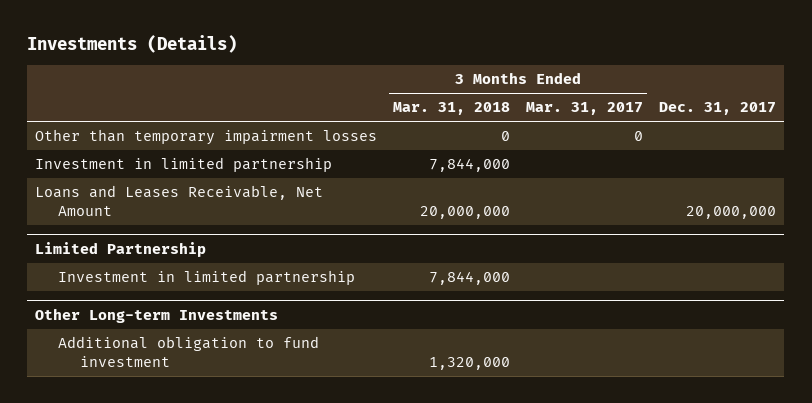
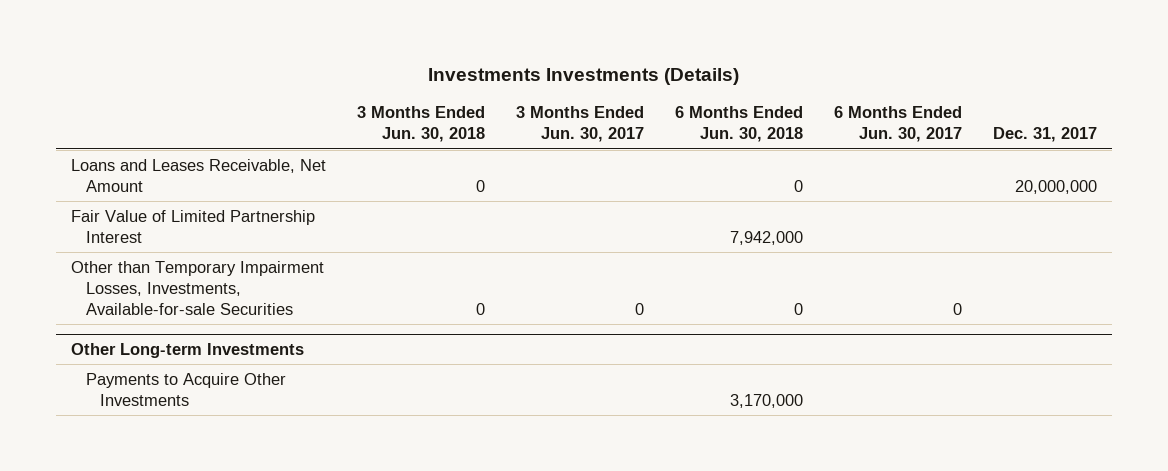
- Investments (Details)
+ Investments Investments (Details)
- | 3 Months Ended Mar. 31, 2018 | 3 Months Ended Mar. 31, 2017 | Dec. 31, 2017
+ | 3 Months Ended Jun. 30, 2018 | 3 Months Ended Jun. 30, 2017 | 6 Months Ended Jun. 30, 2018 | 6 Months Ended Jun. 30, 2017 | Dec. 31, 2017
- Other than temporary impairment losses | 0 | 0 |
- Investment in limited partnership | 7,844,000 | |
- Limited Partnership
- Investment in limited partnership | 7,844,000 | |
+ Fair Value of Limited Partnership Interest | | | 7,942,000 | |
+ Other than Temporary Impairment Losses, Investments, Available-for-sale Securities | 0 | 0 | 0 | 0 |
@ Other Long-term Investments
- Additional obligation to fund investment | 1,320,000 | |
+ Payments to Acquire Other Investments | | | 3,170,000 | |

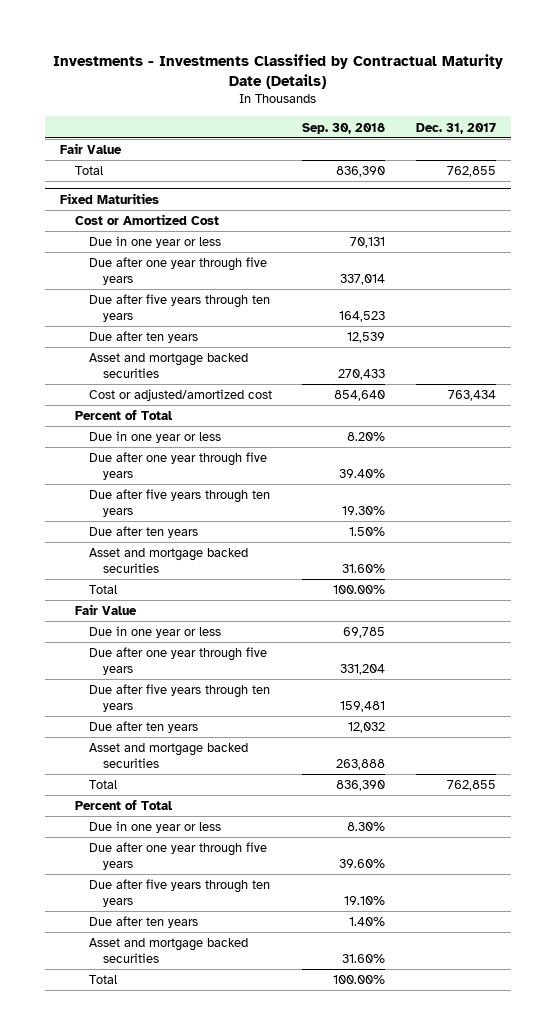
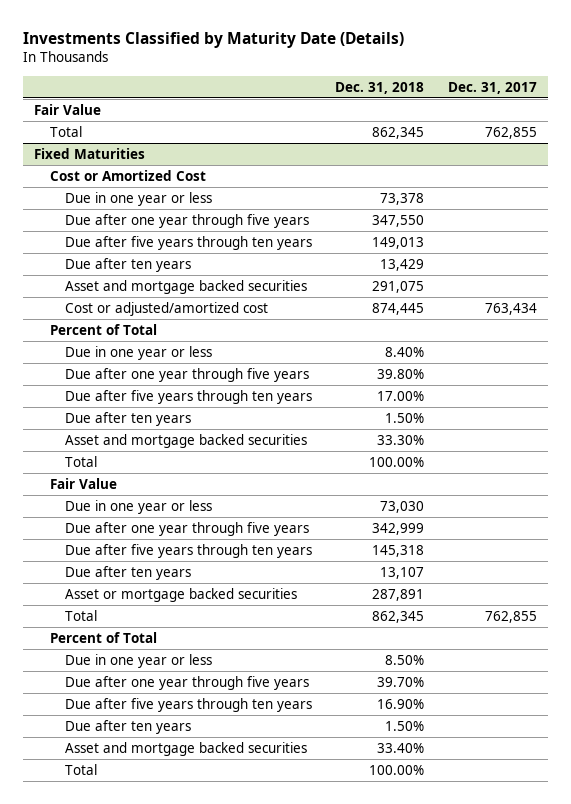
- Investments - Investments Classified by Contractual Maturity Date (Details)
+ Investments Classified by Maturity Date (Details)
- | Sep. 30, 2018 | Dec. 31, 2017
+ | Dec. 31, 2018 | Dec. 31, 2017
@ Fixed Maturities
- Asset and mortgage backed securities | 263,888 |
+ Asset or mortgage backed securities | 287,891 |

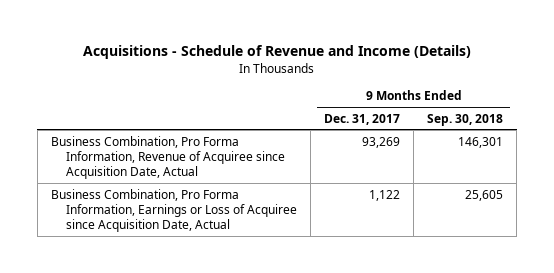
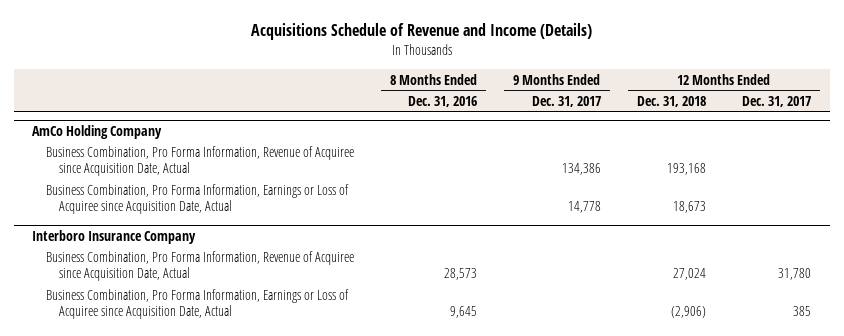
- Acquisitions - Schedule of Revenue and Income (Details)
+ Acquisitions Schedule of Revenue and Income (Details)
- | 9 Months Ended Dec. 31, 2017 | 9 Months Ended Sep. 30, 2018
+ | 8 Months Ended Dec. 31, 2016 | 9 Months Ended Dec. 31, 2017 | 12 Months Ended Dec. 31, 2018 | 12 Months Ended Dec. 31, 2017
- Business Combination, Pro Forma Information, Revenue of Acquiree since Acquisition Date, Actual | 93,269 | 146,301
- Business Combination, Pro Forma Information, Earnings or Loss of Acquiree since Acquisition Date, Actual | 1,122 | 25,605
+ AmCo Holding Company
+ Business Combination, Pro Forma Information, Revenue of Acquiree since Acquisition Date, Actual | | 134,386 | 193,168 |
+ Business Combination, Pro Forma Information, Earnings or Loss of Acquiree since Acquisition Date, Actual | | 14,778 | 18,673 |
+ Interboro Insurance Company
+ Business Combination, Pro Forma Information, Revenue of Acquiree since Acquisition Date, Actual | 28,573 | | 27,024 | 31,780
+ Business Combination, Pro Forma Information, Earnings or Loss of Acquiree since Acquisition Date, Actual | 9,645 | | (2,906) | 385

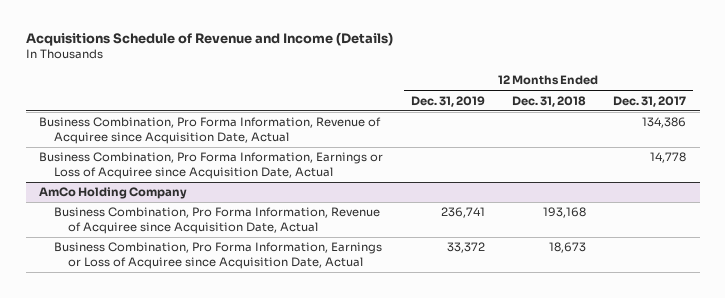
- | 8 Months Ended Dec. 31, 2016 | 9 Months Ended Dec. 31, 2017 | 12 Months Ended Dec. 31, 2018 | 12 Months Ended Dec. 31, 2017
+ | 12 Months Ended Dec. 31, 2019 | 12 Months Ended Dec. 31, 2018 | 12 Months Ended Dec. 31, 2017
+ Business Combination, Pro Forma Information, Revenue of Acquiree since Acquisition Date, Actual | | | 134,386
+ Business Combination, Pro Forma Information, Earnings or Loss of Acquiree since Acquisition Date, Actual | | | 14,778
- Interboro Insurance Company
- Business Combination, Pro Forma Information, Revenue of Acquiree since Acquisition Date, Actual | 28,573 | | 27,024 | 31,780
- Business Combination, Pro Forma Information, Earnings or Loss of Acquiree since Acquisition Date, Actual | 9,645 | | (2,906) | 385

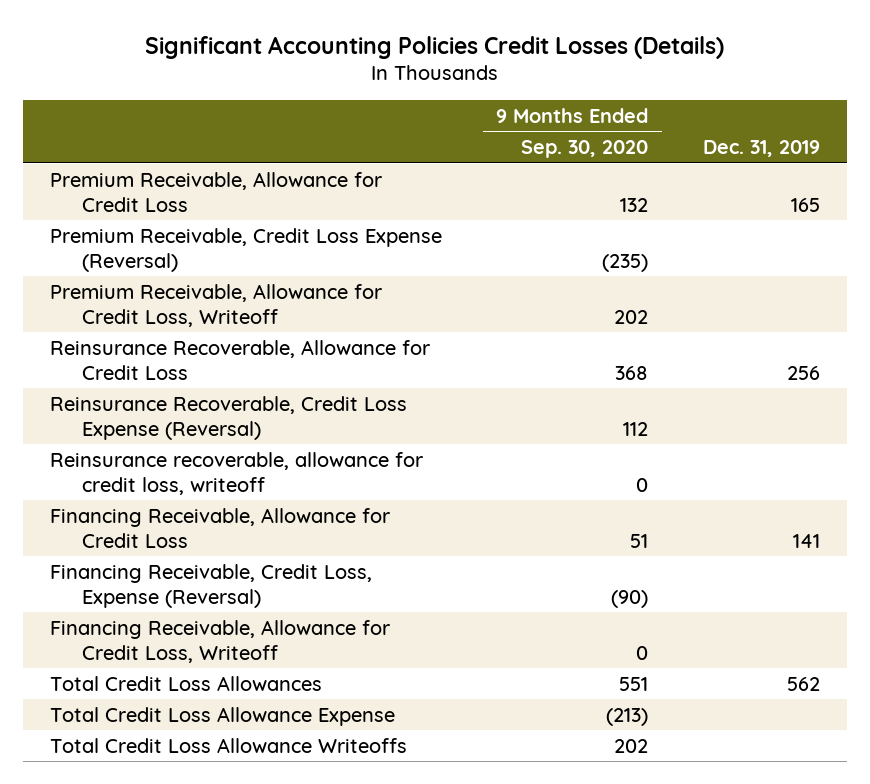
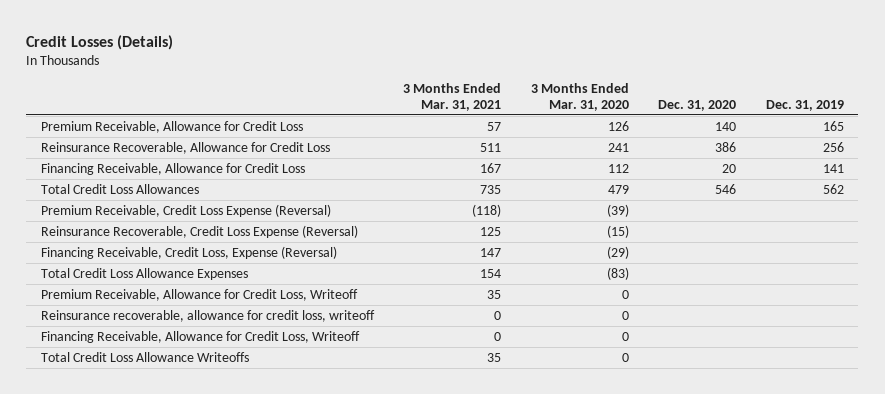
- Significant Accounting Policies Credit Losses (Details)
+ Credit Losses (Details)
- | 9 Months Ended Sep. 30, 2020 | Dec. 31, 2019
+ | 3 Months Ended Mar. 31, 2021 | 3 Months Ended Mar. 31, 2020 | Dec. 31, 2020 | Dec. 31, 2019
moved up: Total Credit Loss Allowances | 735 | 479 | 546 | 562
moved down: Premium Receivable, Credit Loss Expense (Reversal) | (118) | (39) | |
moved down: Reinsurance Recoverable, Credit Loss Expense (Reversal) | 125 | (15) | |
+ Total Credit Loss Allowance Expenses | 154 | (83) | |
moved down: Premium Receivable, Allowance for Credit Loss, Writeoff | 35 | 0 | |
moved down: Reinsurance recoverable, allowance for credit loss, writeoff | 0 | 0 | |
- Total Credit Loss Allowance Expense | (213) |

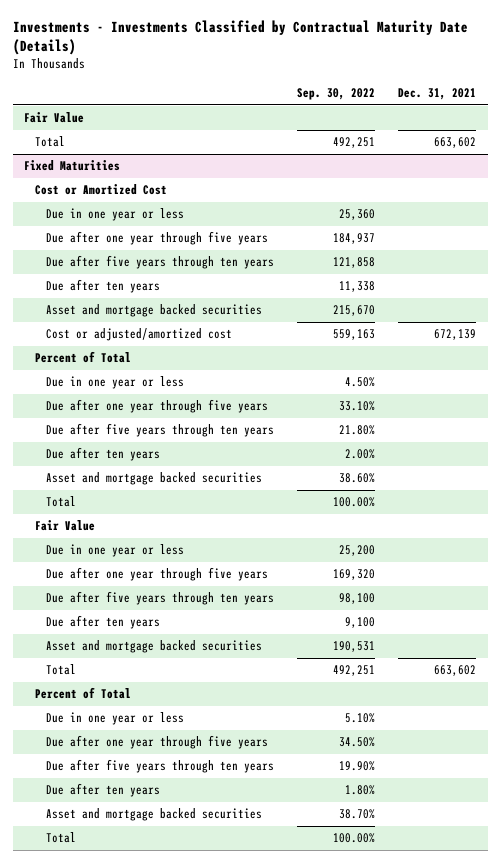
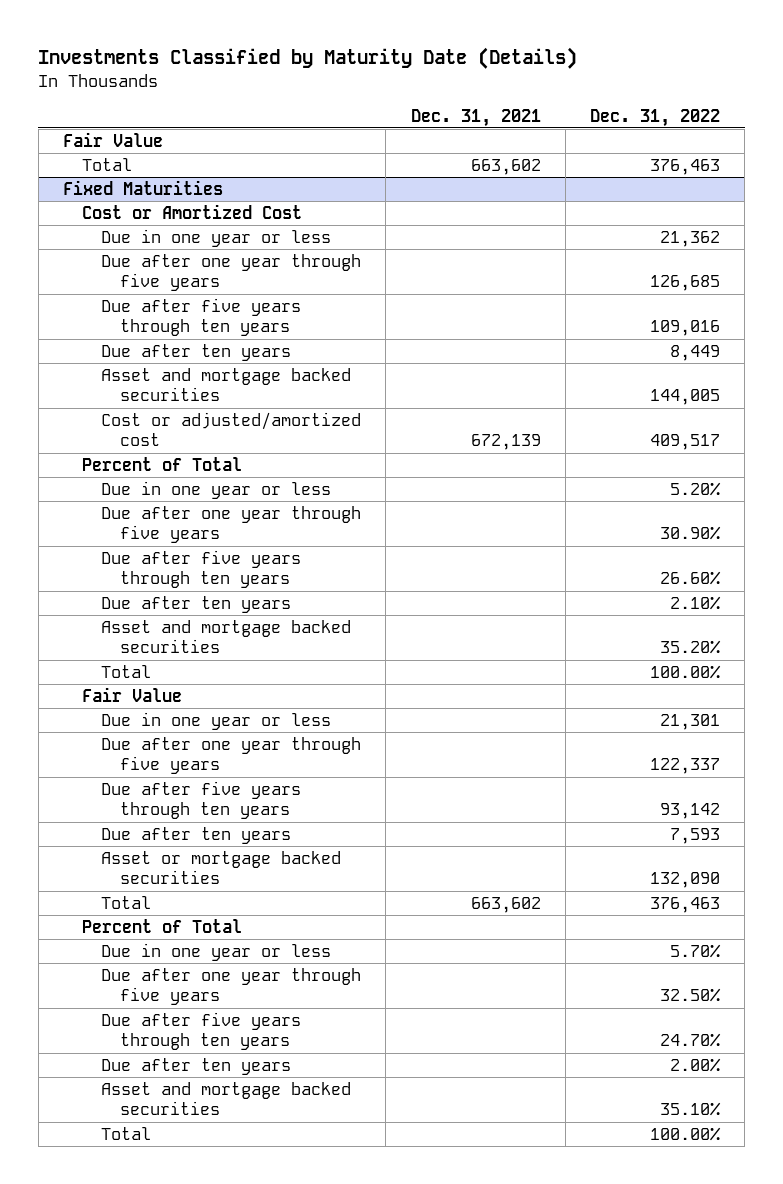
- Investments - Investments Classified by Contractual Maturity Date (Details)
+ Investments Classified by Maturity Date (Details)
- | Sep. 30, 2022 | Dec. 31, 2021
+ | Dec. 31, 2021 | Dec. 31, 2022
@ Fixed Maturities
- Asset and mortgage backed securities | 190,531 |
+ Asset or mortgage backed securities | | 132,090

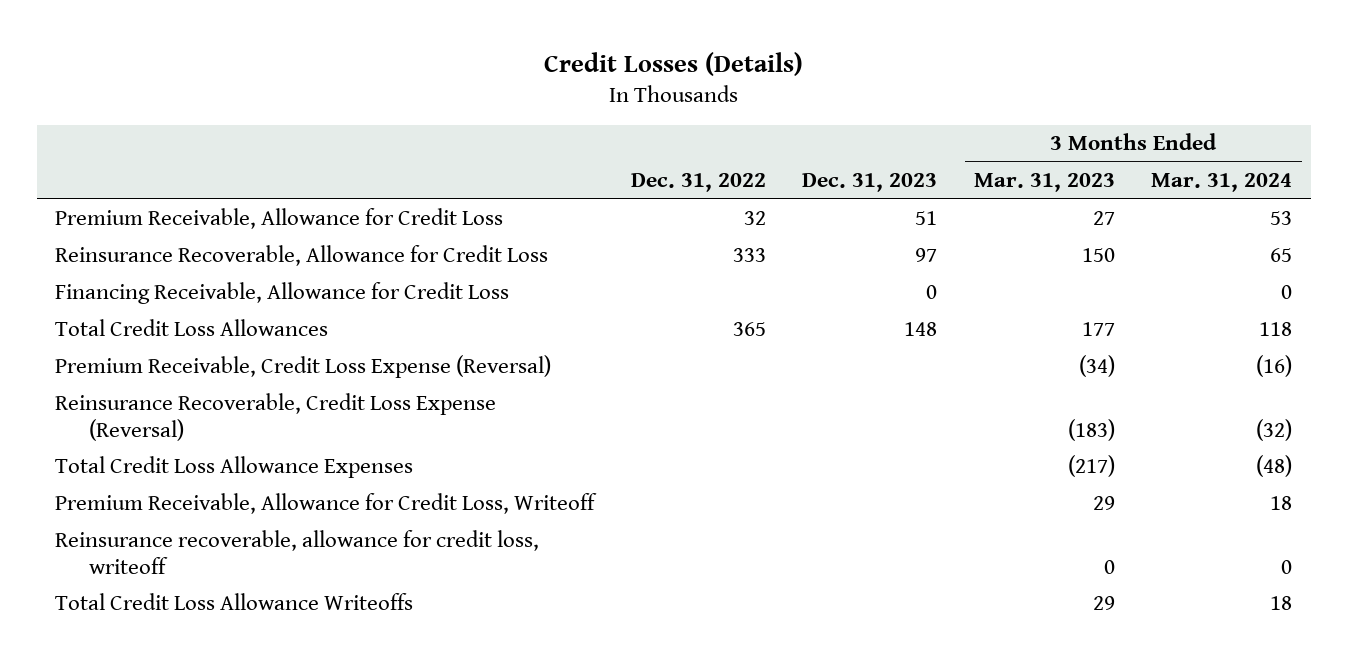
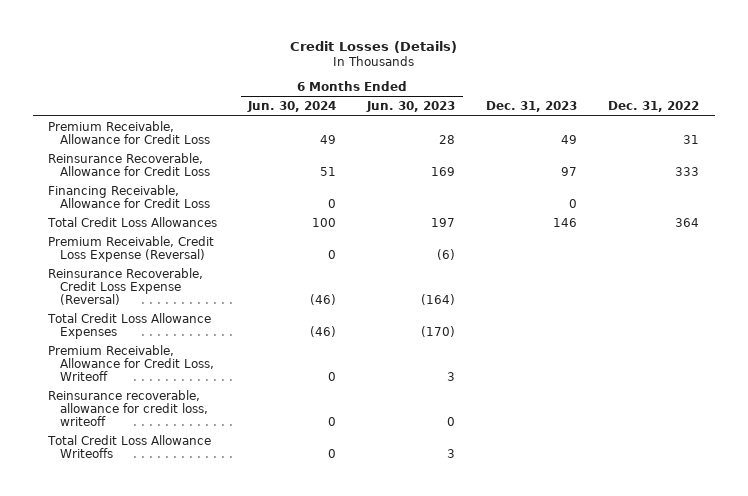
- | Dec. 31, 2022 | Dec. 31, 2023 | 3 Months Ended Mar. 31, 2023 | 3 Months Ended Mar. 31, 2024
+ | 6 Months Ended Jun. 30, 2024 | 6 Months Ended Jun. 30, 2023 | Dec. 31, 2023 | Dec. 31, 2022
- Premium Receivable, Allowance for Credit Loss | 32 | 51 | 27 | 53
+ Premium Receivable, Allowance for Credit Loss | 49 | 28 | 49 | 31
- Total Credit Loss Allowances | 365 | 148 | 177 | 118
+ Total Credit Loss Allowances | 100 | 197 | 146 | 364

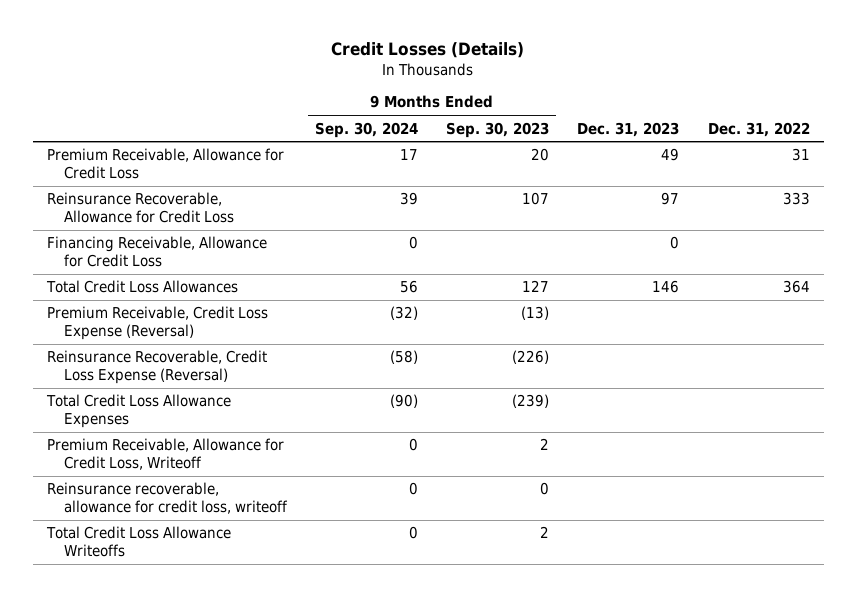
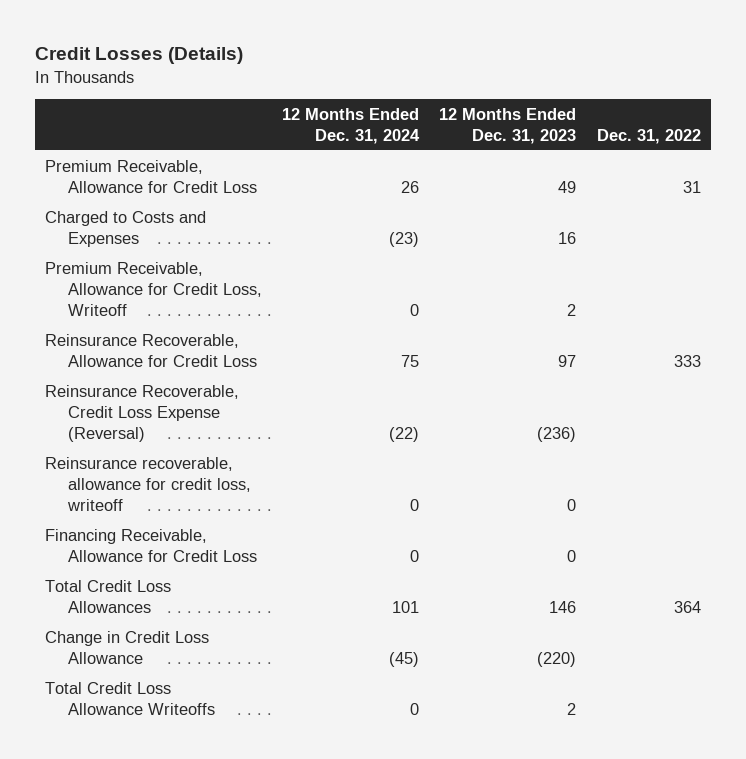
- | 9 Months Ended Sep. 30, 2024 | 9 Months Ended Sep. 30, 2023 | Dec. 31, 2023 | Dec. 31, 2022
+ | 12 Months Ended Dec. 31, 2024 | 12 Months Ended Dec. 31, 2023 | Dec. 31, 2022
+ Charged to Costs and Expenses | (23) | 16 |
moved up: Premium Receivable, Allowance for Credit Loss, Writeoff | 0 | 2 |
- Premium Receivable, Credit Loss Expense (Reversal) | (32) | (13) | |
- Total Credit Loss Allowance Expenses | (90) | (239) | |
moved down: Financing Receivable, Allowance for Credit Loss | 0 | 0 |
moved down: Total Credit Loss Allowances | 101 | 146 | 364
+ Change in Credit Loss Allowance | (45) | (220) |

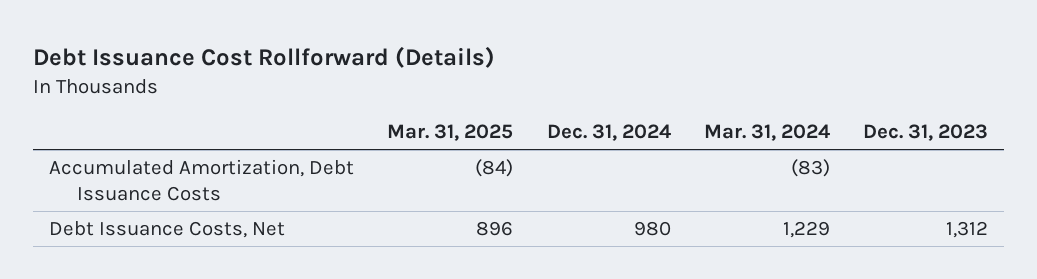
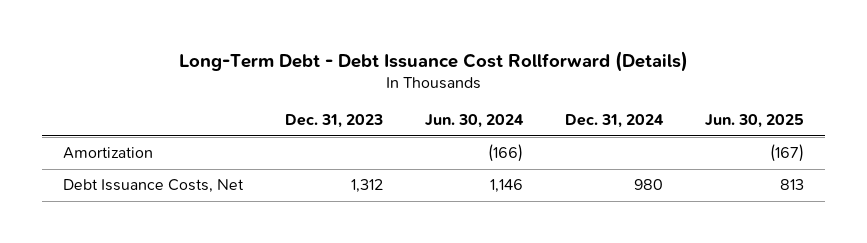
- Debt Issuance Cost Rollforward (Details)
+ Long-Term Debt - Debt Issuance Cost Rollforward (Details)
- | Mar. 31, 2025 | Dec. 31, 2024 | Mar. 31, 2024 | Dec. 31, 2023
+ | Dec. 31, 2023 | Jun. 30, 2024 | Dec. 31, 2024 | Jun. 30, 2025
- Accumulated Amortization, Debt Issuance Costs | (84) | | (83) |
+ Amortization | | (166) | | (167)

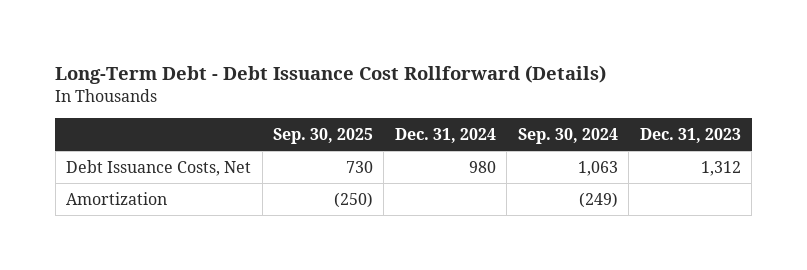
- | Dec. 31, 2023 | Jun. 30, 2024 | Dec. 31, 2024 | Jun. 30, 2025
+ | Sep. 30, 2025 | Dec. 31, 2024 | Sep. 30, 2024 | Dec. 31, 2023
moved down: Amortization | (250) | | (249) |

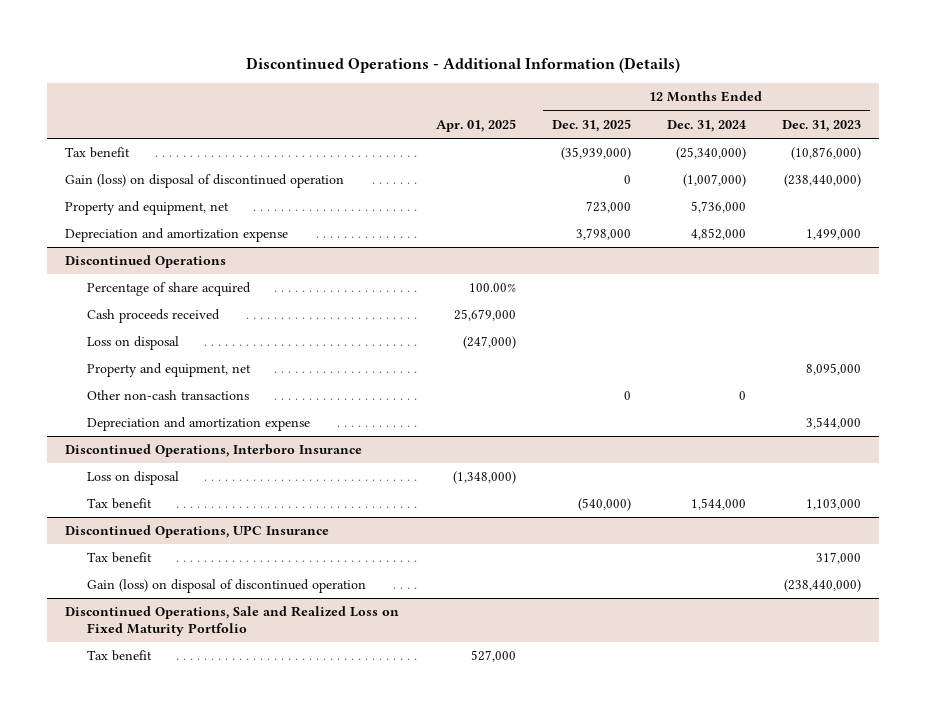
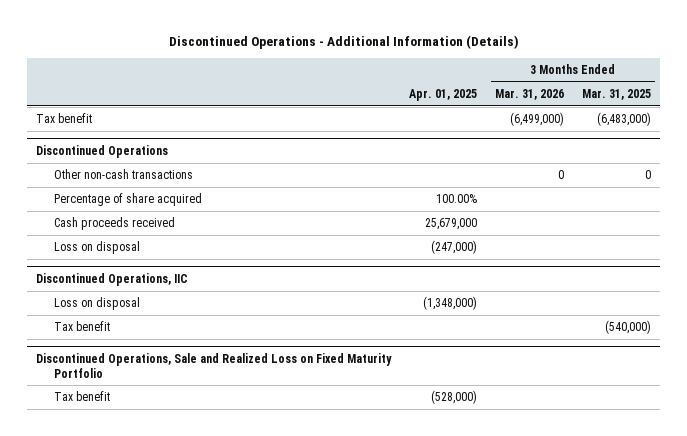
- | Apr. 01, 2025 | 12 Months Ended Dec. 31, 2025 | 12 Months Ended Dec. 31, 2024 | 12 Months Ended Dec. 31, 2023
+ | Apr. 01, 2025 | 3 Months Ended Mar. 31, 2026 | 3 Months Ended Mar. 31, 2025
- Gain (loss) on disposal of discontinued operation | | 0 | (1,007,000) | (238,440,000)
- Property and equipment, net | | 723,000 | 5,736,000 |
- Depreciation and amortization expense | | 3,798,000 | 4,852,000 | 1,499,000
@ Discontinued Operations
moved up: Other non-cash transactions | | 0 | 0
- Property and equipment, net | | | | 8,095,000
- Depreciation and amortization expense | | | | 3,544,000
- Discontinued Operations, Interboro Insurance
+ Discontinued Operations, IIC
- Discontinued Operations, UPC Insurance
- Tax benefit | | | | 317,000
- Gain (loss) on disposal of discontinued operation | | | | (238,440,000)
@ Discontinued Operations, Sale and Realized Loss on Fixed Maturity Portfolio
- Tax benefit | 527,000 | | |
+ Tax benefit | (528,000) | |

